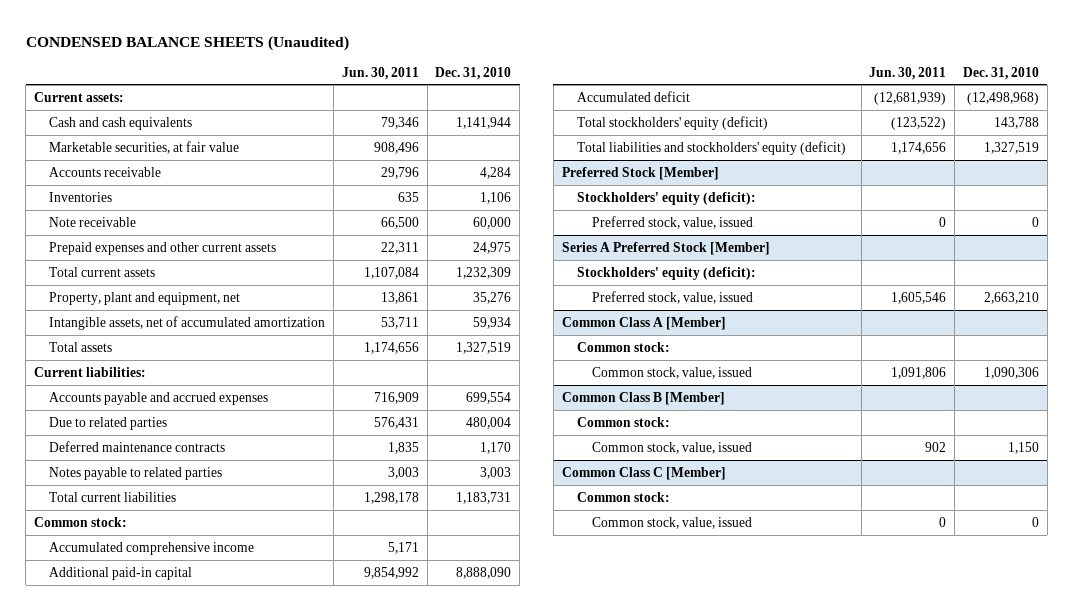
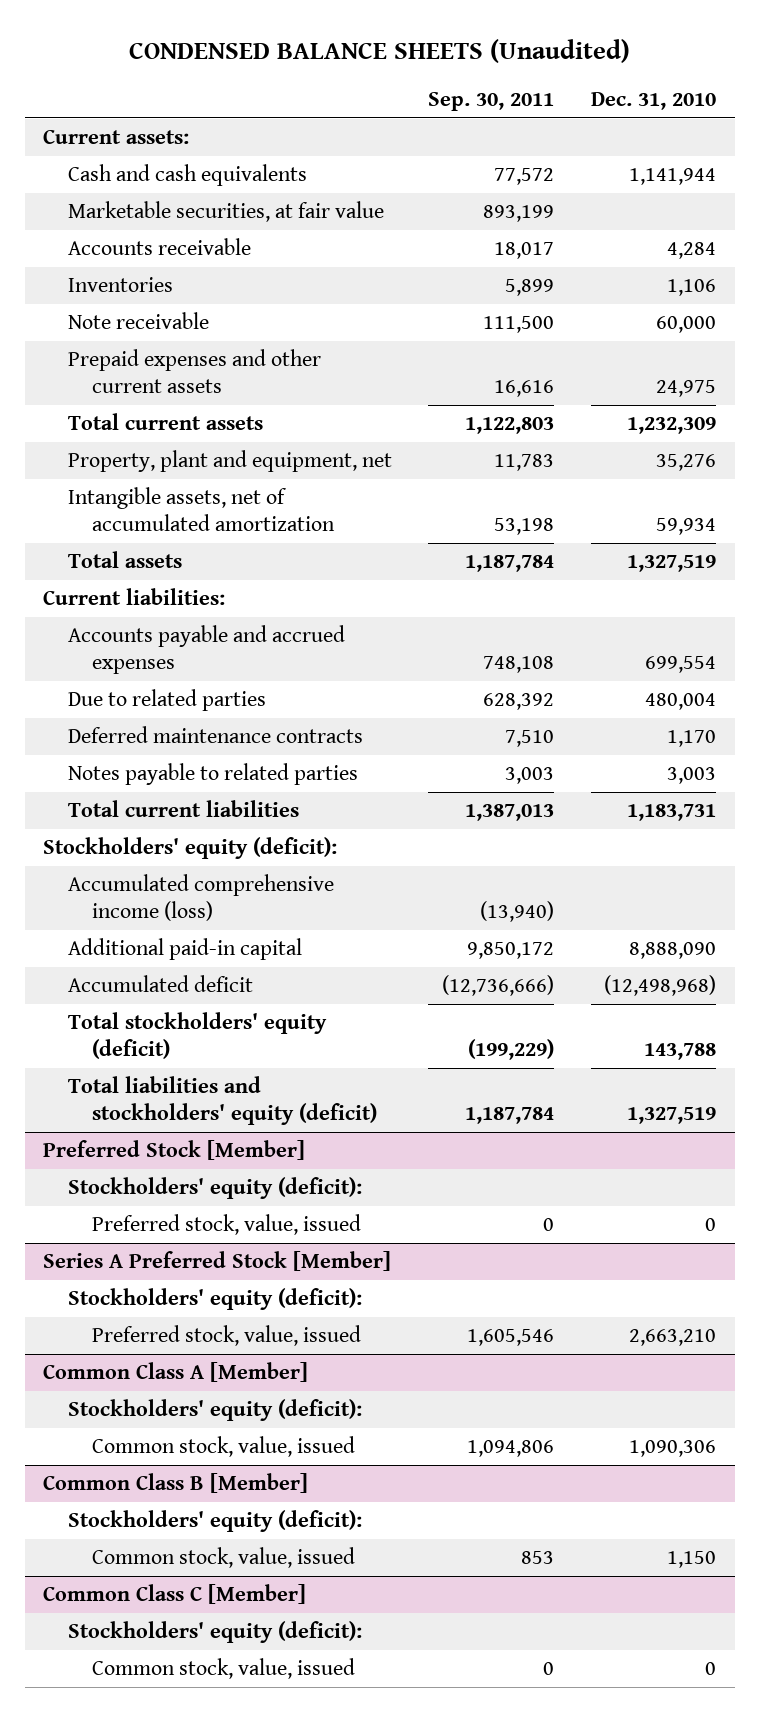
- | Jun. 30, 2011 | Dec. 31, 2010
+ | Sep. 30, 2011 | Dec. 31, 2010
- Common stock:
- Accumulated comprehensive income | 5,171 |
+ Stockholders' equity (deficit):
+ Accumulated comprehensive income (loss) | (13,940) |
@ Common Class A [Member]
- Common stock:
+ Stockholders' equity (deficit):
@ Common Class B [Member]
- Common stock:
+ Stockholders' equity (deficit):
@ Common Class C [Member]
- Common stock:
+ Stockholders' equity (deficit):

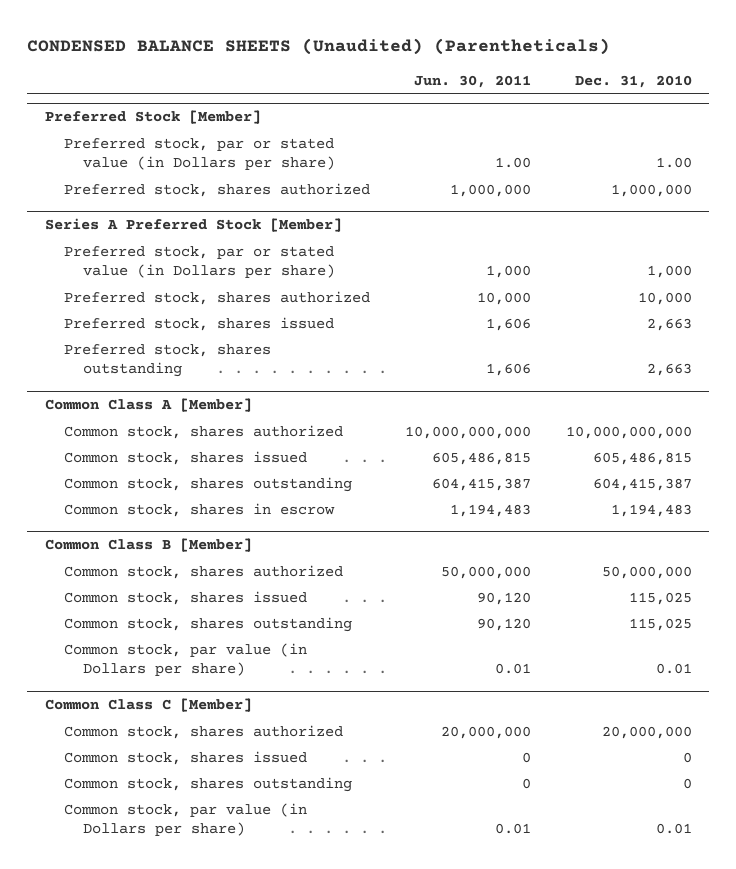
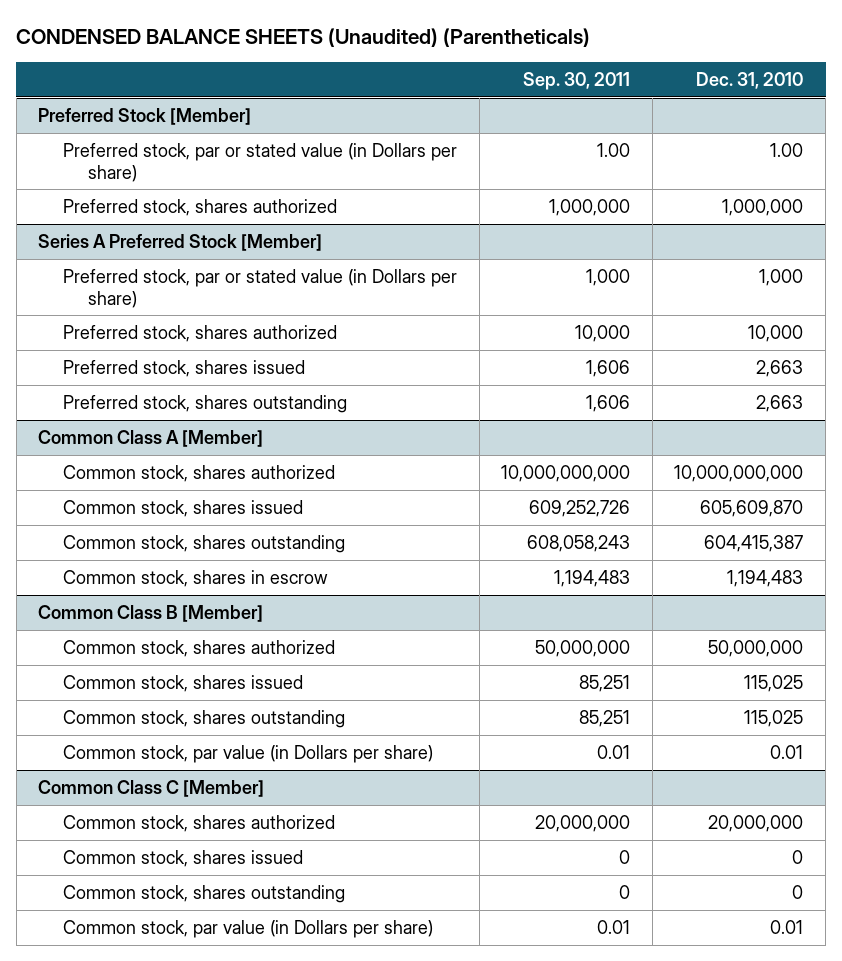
- | Jun. 30, 2011 | Dec. 31, 2010
+ | Sep. 30, 2011 | Dec. 31, 2010
@ Common Class A [Member]
- Common stock, shares issued | 605,486,815 | 605,486,815
+ Common stock, shares issued | 609,252,726 | 605,609,870

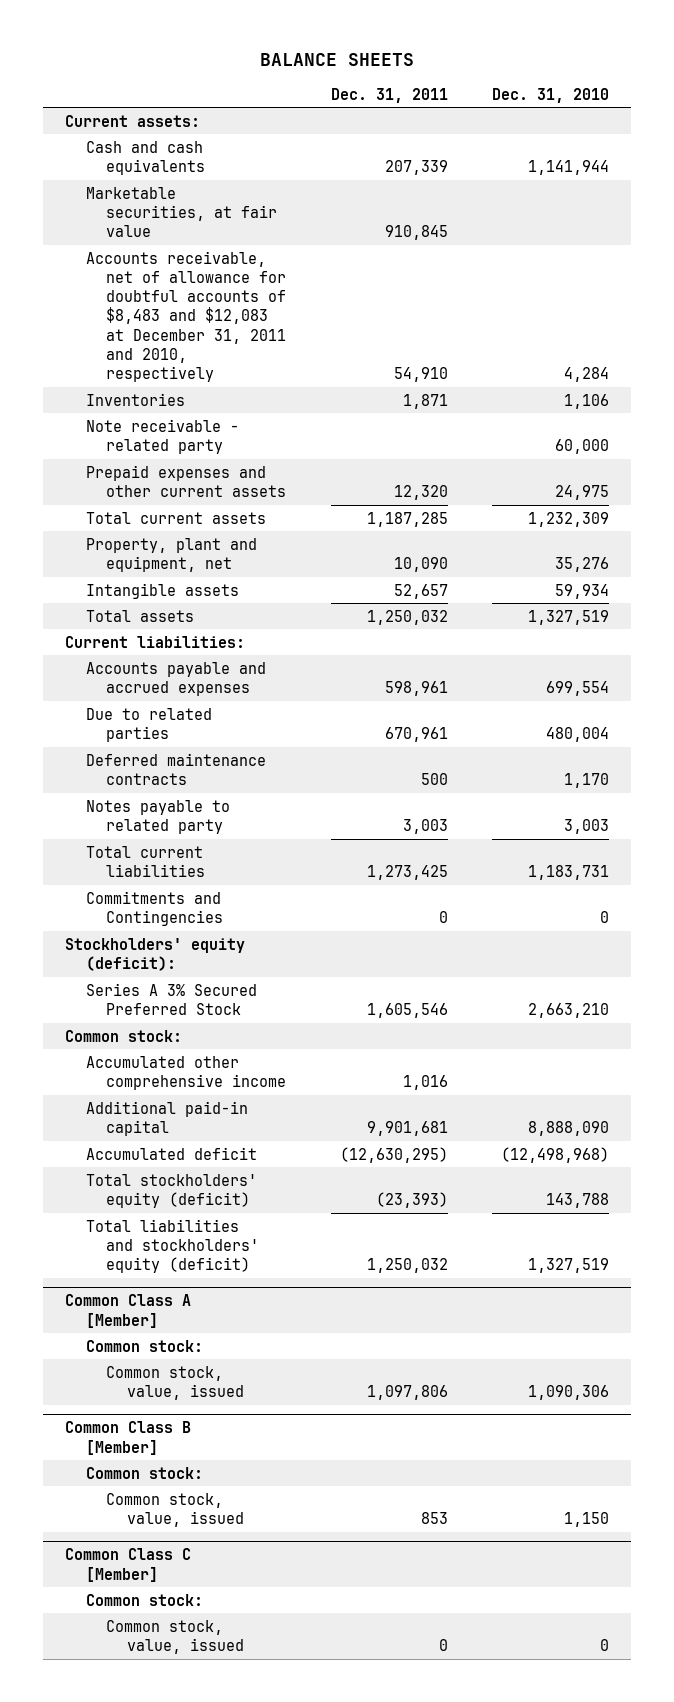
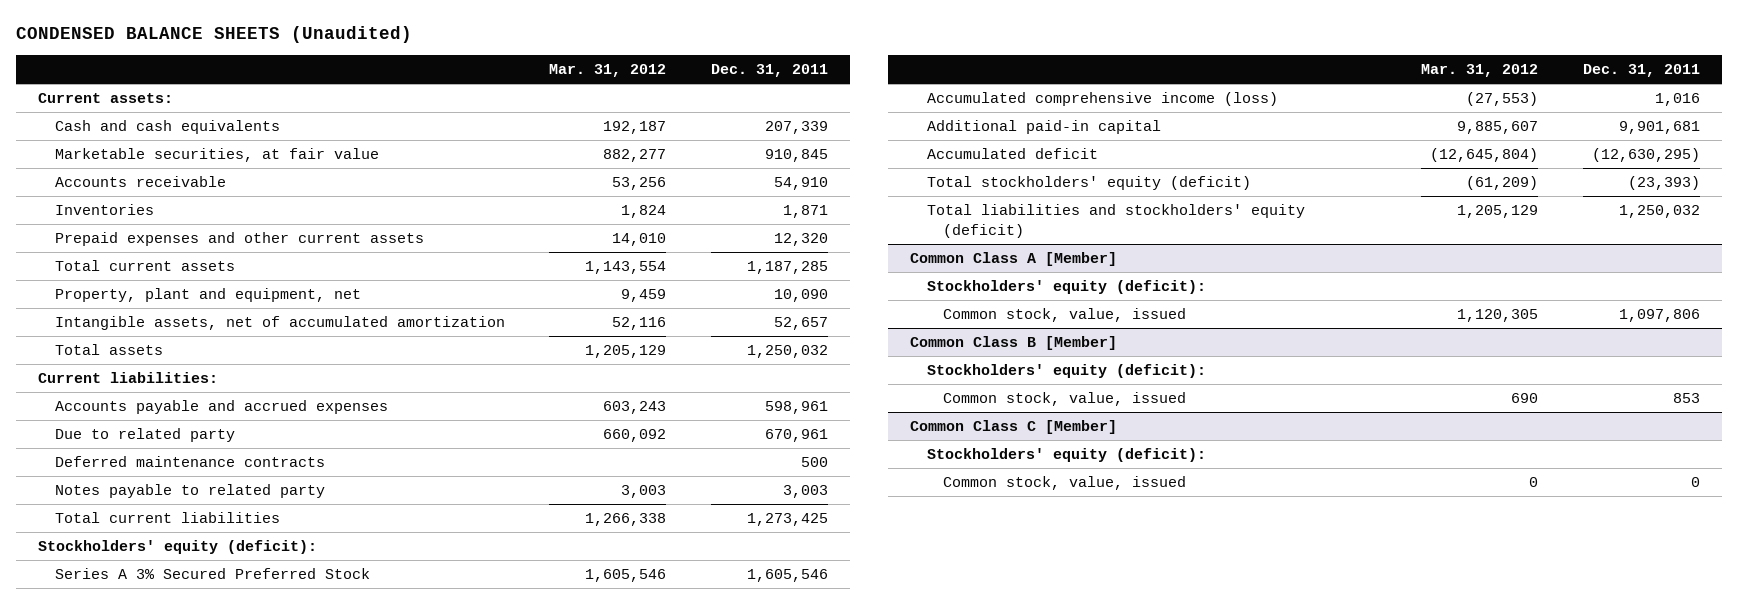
- BALANCE SHEETS
+ CONDENSED BALANCE SHEETS (Unaudited)
- | Dec. 31, 2011 | Dec. 31, 2010
+ | Mar. 31, 2012 | Dec. 31, 2011
- Accounts receivable, net of allowance for doubtful accounts of $8,483 and $12,083 at December 31, 2011 and 2010, respectively | 54,910 | 4,284
+ Accounts receivable | 53,256 | 54,910
- Note receivable - related party | | 60,000
- Intangible assets | 52,657 | 59,934
+ Intangible assets, net of accumulated amortization | 52,116 | 52,657
- Due to related parties | 670,961 | 480,004
+ Due to related party | 660,092 | 670,961
- Commitments and Contingencies | 0 | 0
- Common stock:
- Accumulated other comprehensive income | 1,016 |
+ Accumulated comprehensive income (loss) | (27,553) | 1,016
@ Common Class A [Member]
- Common stock:
+ Stockholders' equity (deficit):
@ Common Class B [Member]
- Common stock:
+ Stockholders' equity (deficit):
@ Common Class C [Member]
- Common stock:
+ Stockholders' equity (deficit):

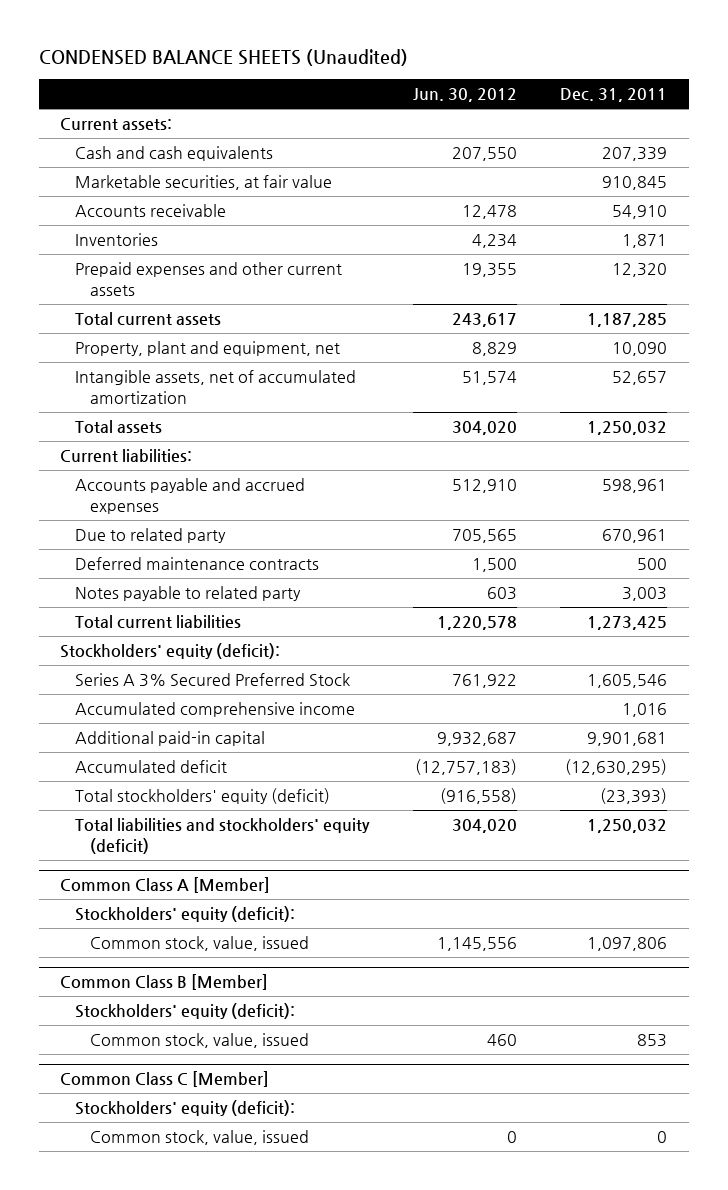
- | Mar. 31, 2012 | Dec. 31, 2011
+ | Jun. 30, 2012 | Dec. 31, 2011
- Accumulated comprehensive income (loss) | (27,553) | 1,016
+ Accumulated comprehensive income | | 1,016

